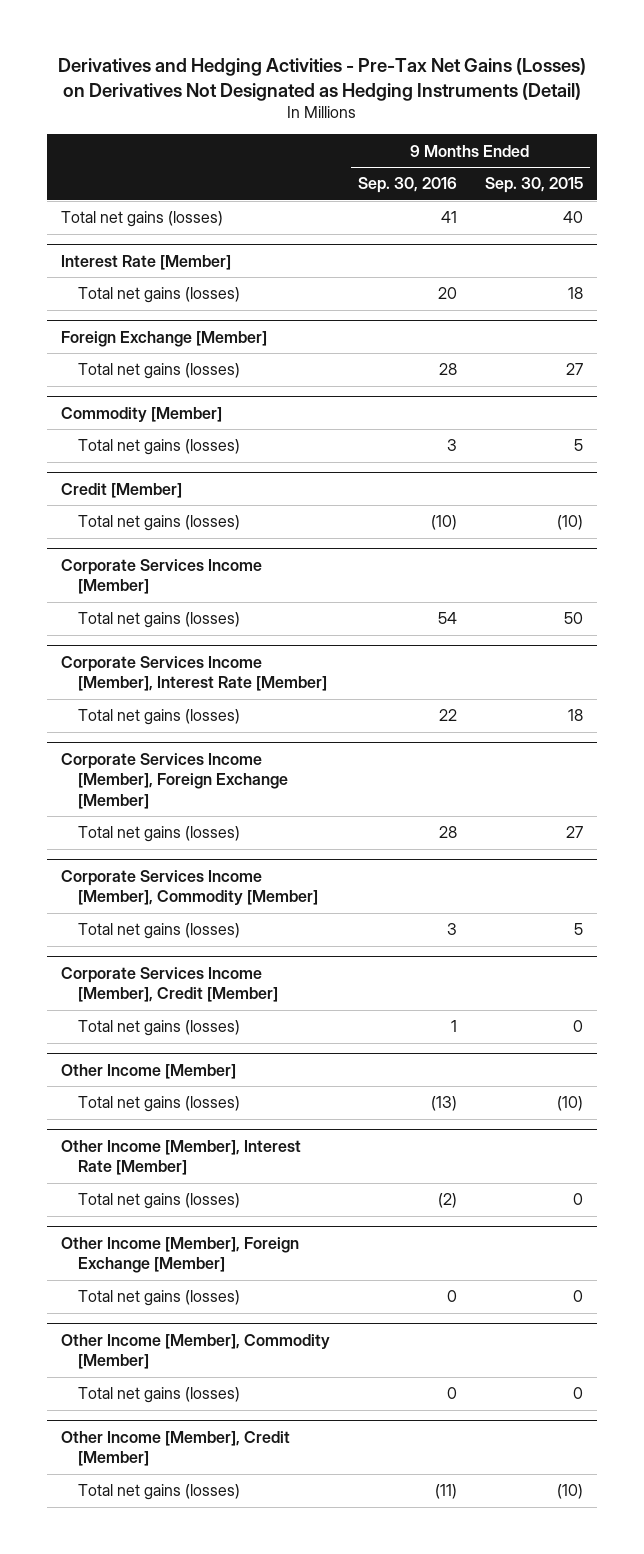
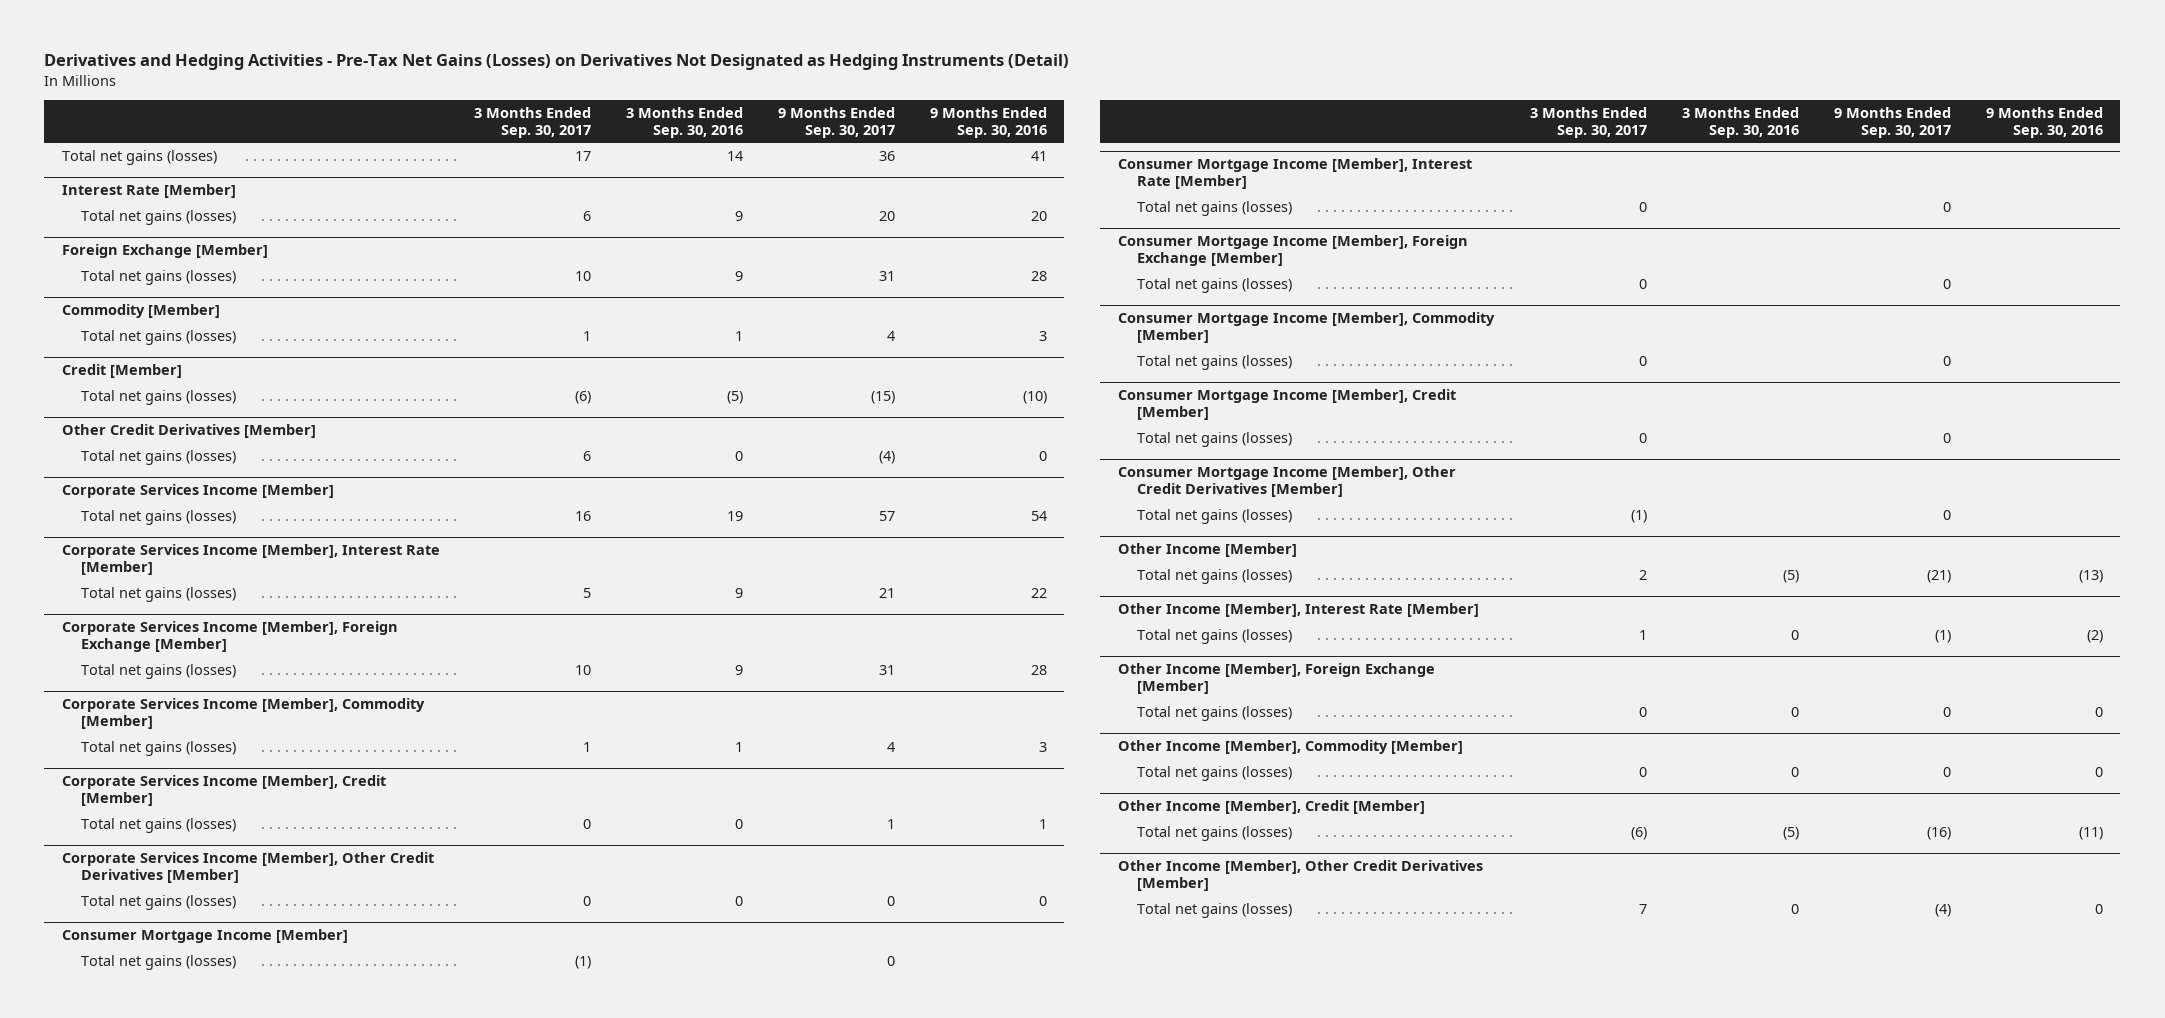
- | 9 Months Ended Sep. 30, 2016 | 9 Months Ended Sep. 30, 2015
+ | 3 Months Ended Sep. 30, 2017 | 3 Months Ended Sep. 30, 2016 | 9 Months Ended Sep. 30, 2017 | 9 Months Ended Sep. 30, 2016
+ Other Credit Derivatives [Member]
+ Total net gains (losses) | 6 | 0 | (4) | 0
+ Corporate Services Income [Member], Other Credit Derivatives [Member]
+ Total net gains (losses) | 0 | 0 | 0 | 0
+ Consumer Mortgage Income [Member]
+ Total net gains (losses) | (1) | | 0 |
+ Consumer Mortgage Income [Member], Interest Rate [Member]
+ Total net gains (losses) | 0 | | 0 |
+ Consumer Mortgage Income [Member], Foreign Exchange [Member]
+ Total net gains (losses) | 0 | | 0 |
+ Consumer Mortgage Income [Member], Commodity [Member]
+ Total net gains (losses) | 0 | | 0 |
+ Consumer Mortgage Income [Member], Credit [Member]
+ Total net gains (losses) | 0 | | 0 |
+ Consumer Mortgage Income [Member], Other Credit Derivatives [Member]
+ Total net gains (losses) | (1) | | 0 |
+ Other Income [Member], Other Credit Derivatives [Member]
+ Total net gains (losses) | 7 | 0 | (4) | 0

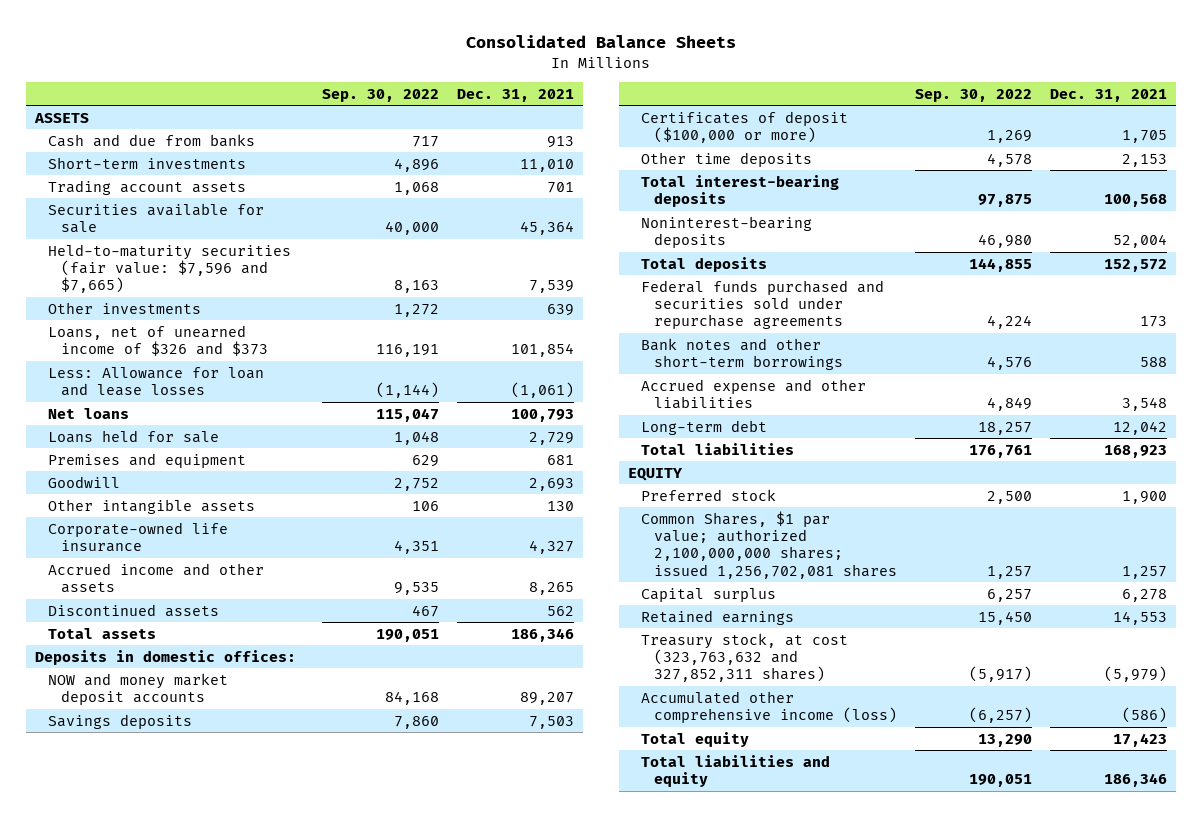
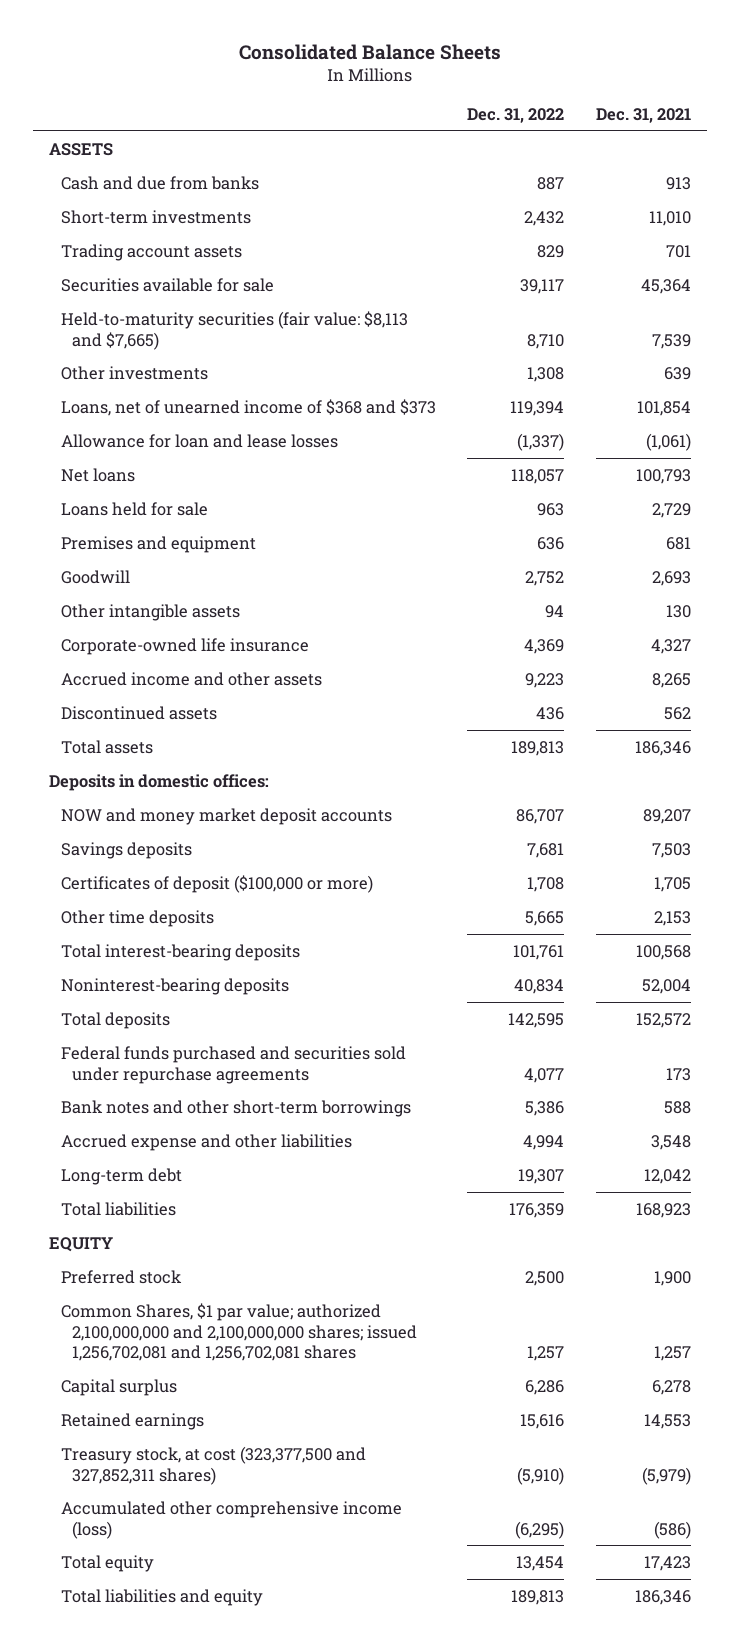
- | Sep. 30, 2022 | Dec. 31, 2021
+ | Dec. 31, 2022 | Dec. 31, 2021
- Held-to-maturity securities (fair value: $7,596 and $7,665) | 8,163 | 7,539
+ Held-to-maturity securities (fair value: $8,113 and $7,665) | 8,710 | 7,539
- Loans, net of unearned income of $326 and $373 | 116,191 | 101,854
- Less: Allowance for loan and lease losses | (1,144) | (1,061)
+ Loans, net of unearned income of $368 and $373 | 119,394 | 101,854
+ Allowance for loan and lease losses | (1,337) | (1,061)
- Common Shares, $1 par value; authorized 2,100,000,000 shares; issued 1,256,702,081 shares | 1,257 | 1,257
+ Common Shares, $1 par value; authorized 2,100,000,000 and 2,100,000,000 shares; issued 1,256,702,081 and 1,256,702,081 shares | 1,257 | 1,257
- Treasury stock, at cost (323,763,632 and 327,852,311 shares) | (5,917) | (5,979)
+ Treasury stock, at cost (323,377,500 and 327,852,311 shares) | (5,910) | (5,979)

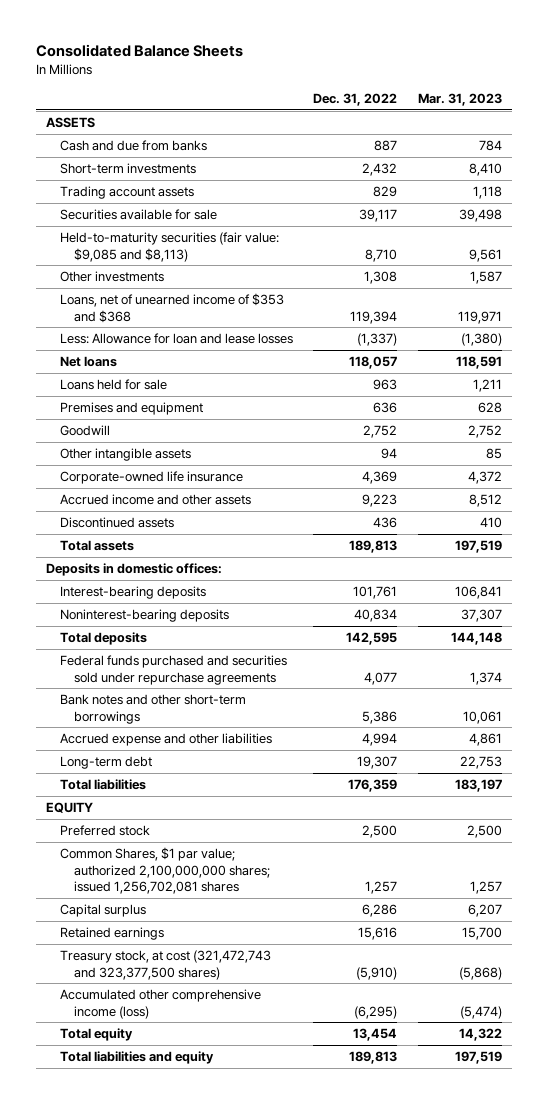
- | Dec. 31, 2022 | Dec. 31, 2021
+ | Dec. 31, 2022 | Mar. 31, 2023
- Held-to-maturity securities (fair value: $8,113 and $7,665) | 8,710 | 7,539
+ Held-to-maturity securities (fair value: $9,085 and $8,113) | 8,710 | 9,561
- Loans, net of unearned income of $368 and $373 | 119,394 | 101,854
- Allowance for loan and lease losses | (1,337) | (1,061)
+ Loans, net of unearned income of $353 and $368 | 119,394 | 119,971
+ Less: Allowance for loan and lease losses | (1,337) | (1,380)
- NOW and money market deposit accounts | 86,707 | 89,207
- Savings deposits | 7,681 | 7,503
- Certificates of deposit ($100,000 or more) | 1,708 | 1,705
- Other time deposits | 5,665 | 2,153
- Total interest-bearing deposits | 101,761 | 100,568
+ Interest-bearing deposits | 101,761 | 106,841
- Common Shares, $1 par value; authorized 2,100,000,000 and 2,100,000,000 shares; issued 1,256,702,081 and 1,256,702,081 shares | 1,257 | 1,257
+ Common Shares, $1 par value; authorized 2,100,000,000 shares; issued 1,256,702,081 shares | 1,257 | 1,257
- Treasury stock, at cost (323,377,500 and 327,852,311 shares) | (5,910) | (5,979)
+ Treasury stock, at cost (321,472,743 and 323,377,500 shares) | (5,910) | (5,868)

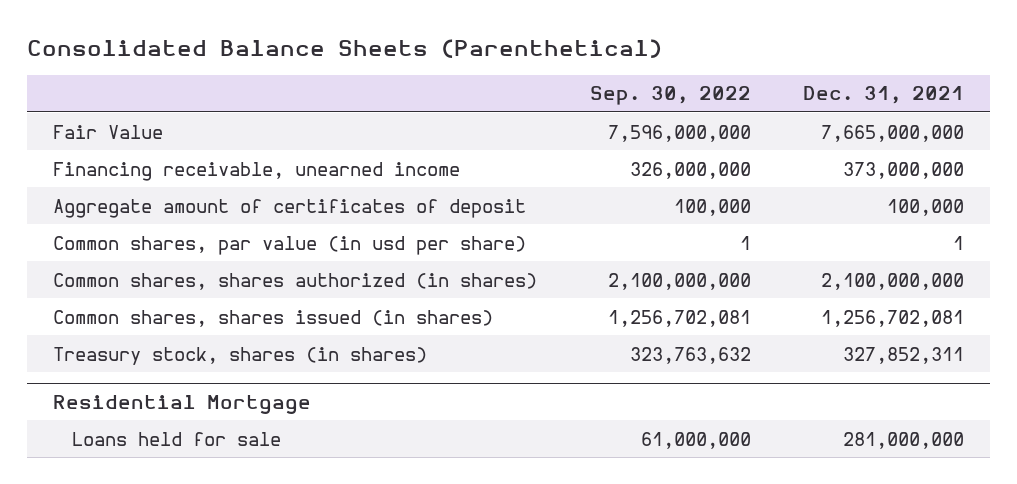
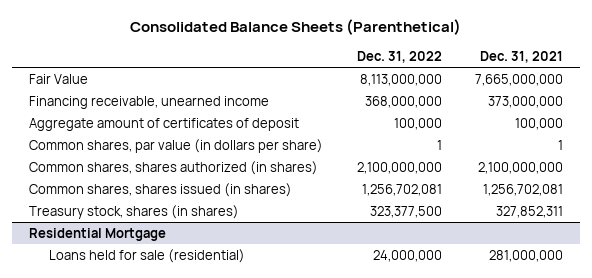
- | Sep. 30, 2022 | Dec. 31, 2021
+ | Dec. 31, 2022 | Dec. 31, 2021
- Common shares, par value (in usd per share) | 1 | 1
+ Common shares, par value (in dollars per share) | 1 | 1
@ Residential Mortgage
- Loans held for sale | 61,000,000 | 281,000,000
+ Loans held for sale (residential) | 24,000,000 | 281,000,000

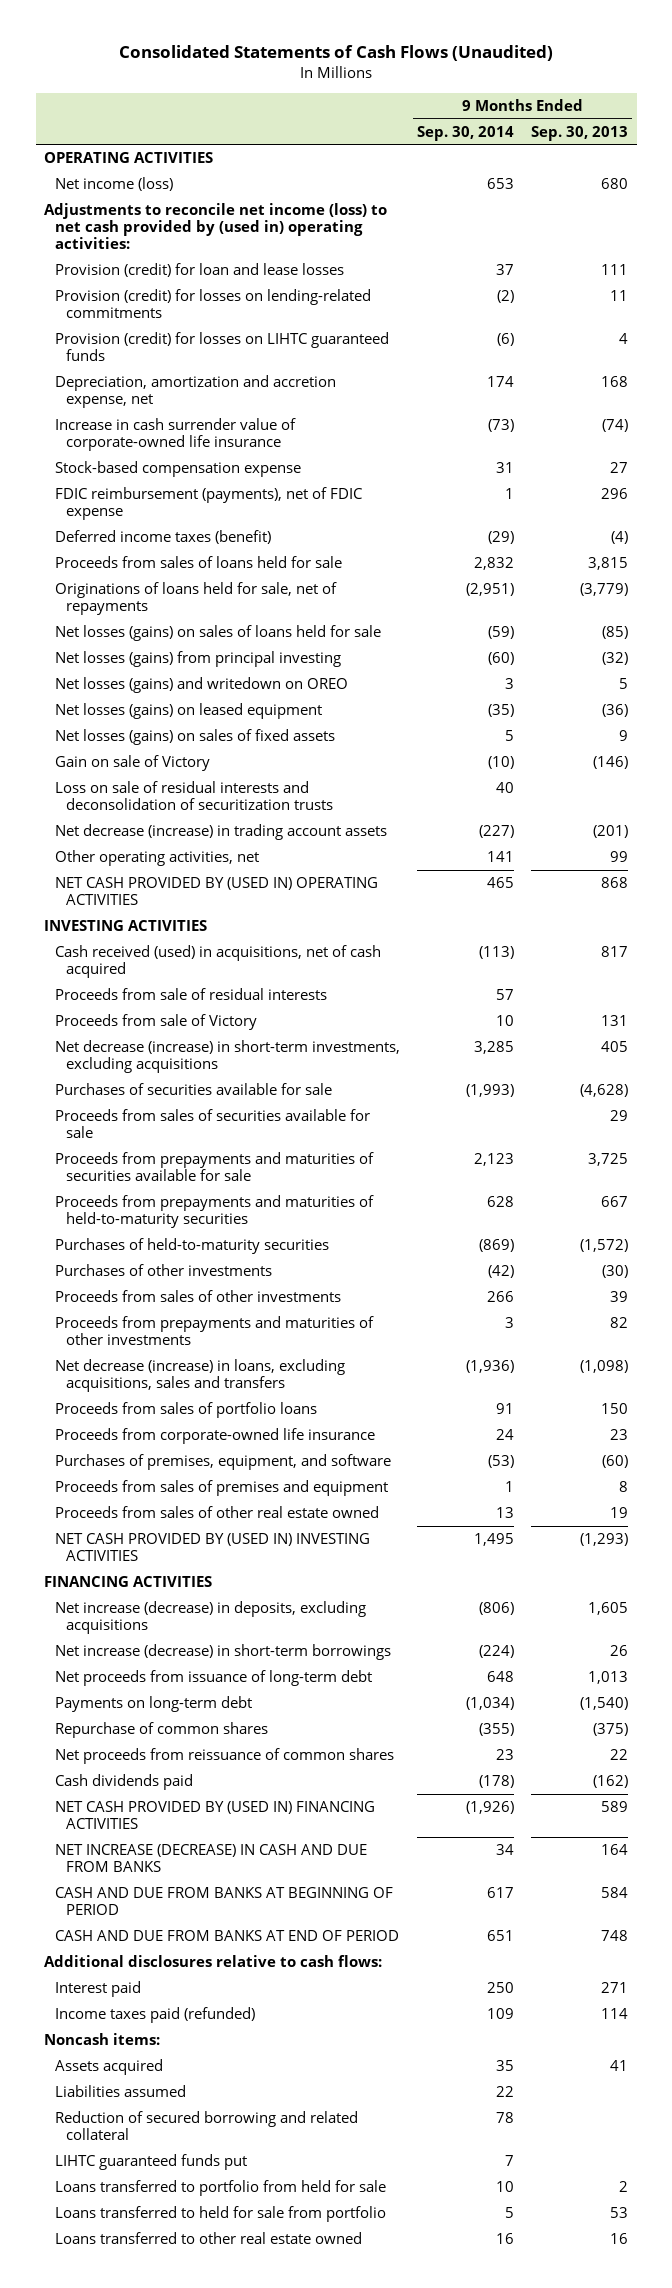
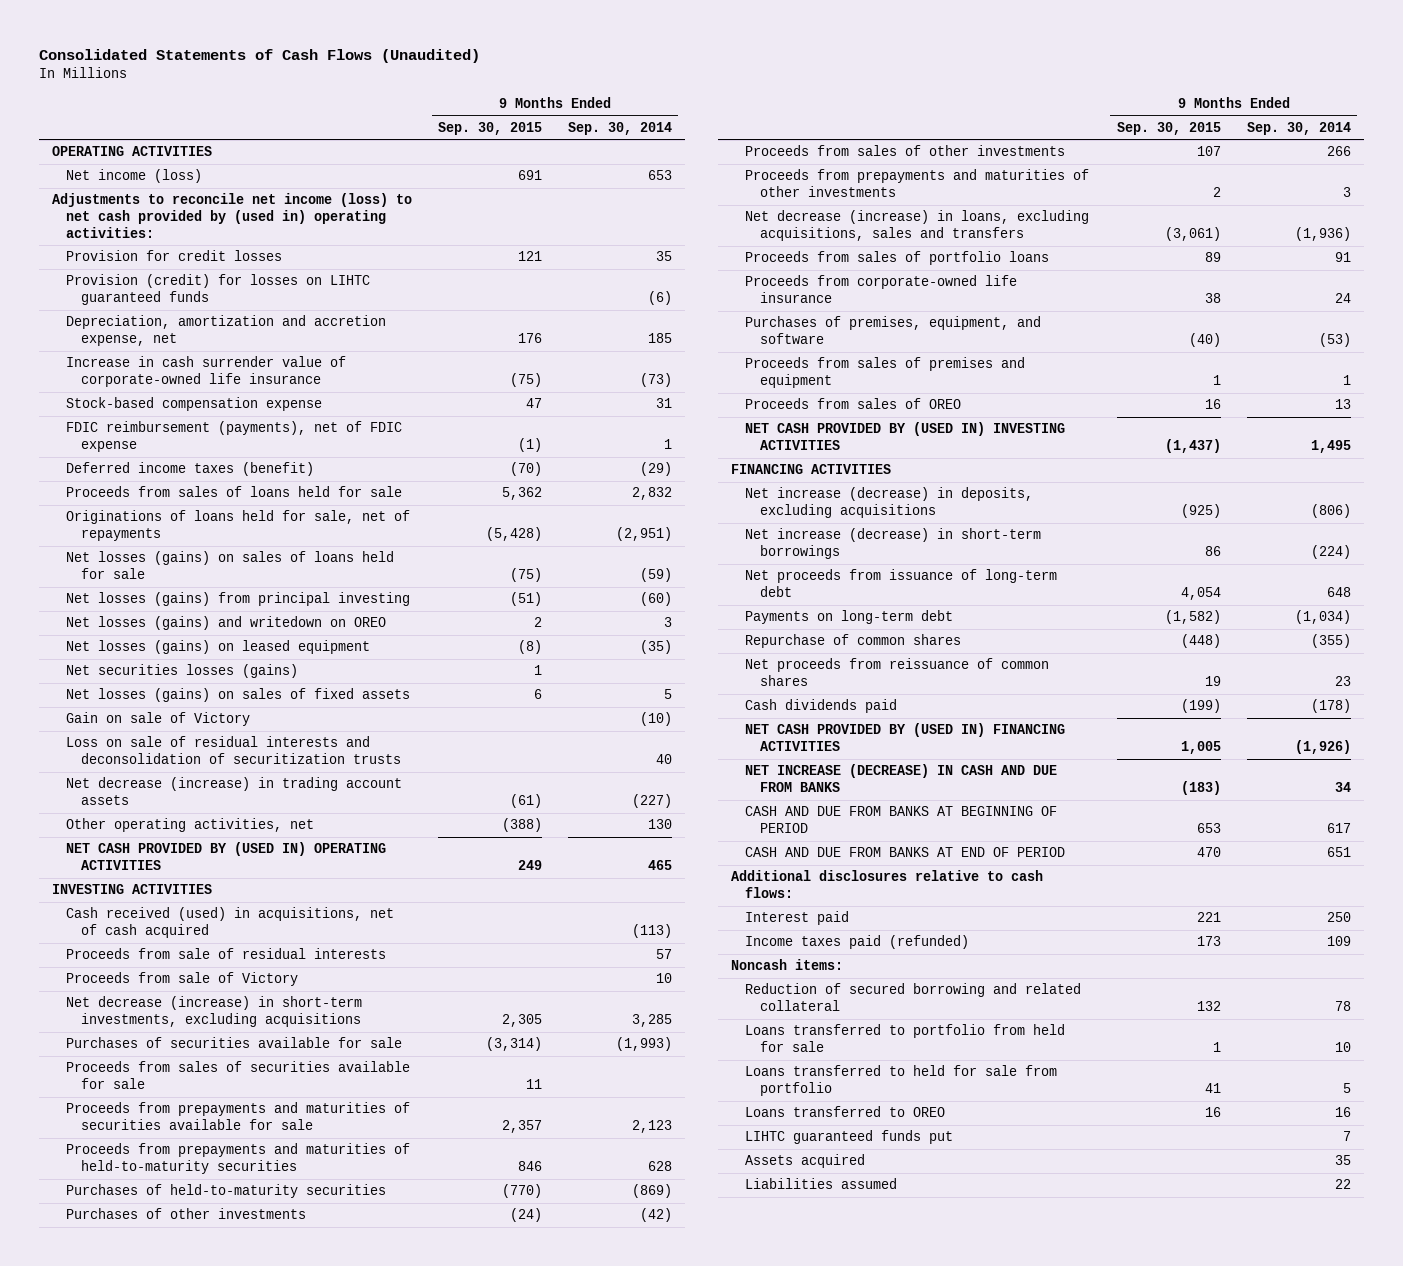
- | 9 Months Ended Sep. 30, 2014 | 9 Months Ended Sep. 30, 2013
+ | 9 Months Ended Sep. 30, 2015 | 9 Months Ended Sep. 30, 2014
- Provision (credit) for loan and lease losses | 37 | 111
- Provision (credit) for losses on lending-related commitments | (2) | 11
+ Provision for credit losses | 121 | 35
- Depreciation, amortization and accretion expense, net | 174 | 168
+ Depreciation, amortization and accretion expense, net | 176 | 185
+ Net securities losses (gains) | 1 |
- Other operating activities, net | 141 | 99
+ Other operating activities, net | (388) | 130
- Proceeds from sales of other real estate owned | 13 | 19
+ Proceeds from sales of OREO | 16 | 13
- Loans transferred to other real estate owned | 16 | 16
+ Loans transferred to OREO | 16 | 16
moved down: LIHTC guaranteed funds put | | 7
moved down: Assets acquired | | 35
moved down: Liabilities assumed | | 22

